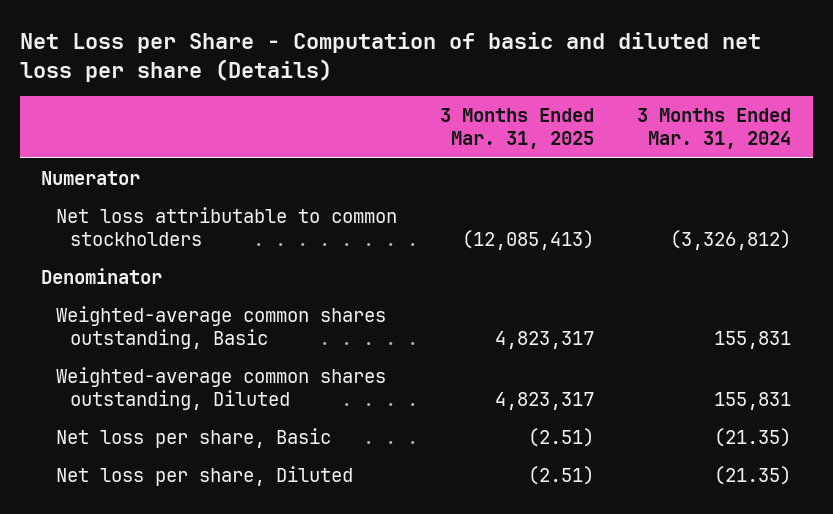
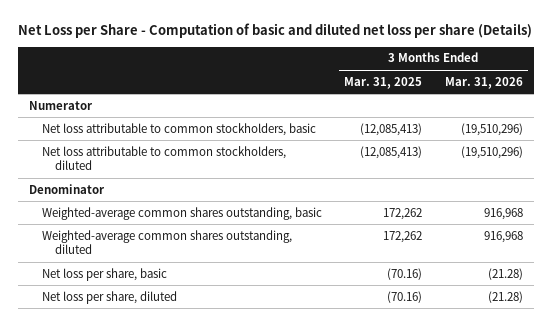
- | 3 Months Ended Mar. 31, 2025 | 3 Months Ended Mar. 31, 2024
+ | 3 Months Ended Mar. 31, 2025 | 3 Months Ended Mar. 31, 2026
- Net loss attributable to common stockholders | (12,085,413) | (3,326,812)
+ Net loss attributable to common stockholders, basic | (12,085,413) | (19,510,296)
+ Net loss attributable to common stockholders, diluted | (12,085,413) | (19,510,296)
- Weighted-average common shares outstanding, Basic | 4,823,317 | 155,831
- Weighted-average common shares outstanding, Diluted | 4,823,317 | 155,831
- Net loss per share, Basic | (2.51) | (21.35)
- Net loss per share, Diluted | (2.51) | (21.35)
+ Weighted-average common shares outstanding, basic | 172,262 | 916,968
+ Weighted-average common shares outstanding, diluted | 172,262 | 916,968
+ Net loss per share, basic | (70.16) | (21.28)
+ Net loss per share, diluted | (70.16) | (21.28)

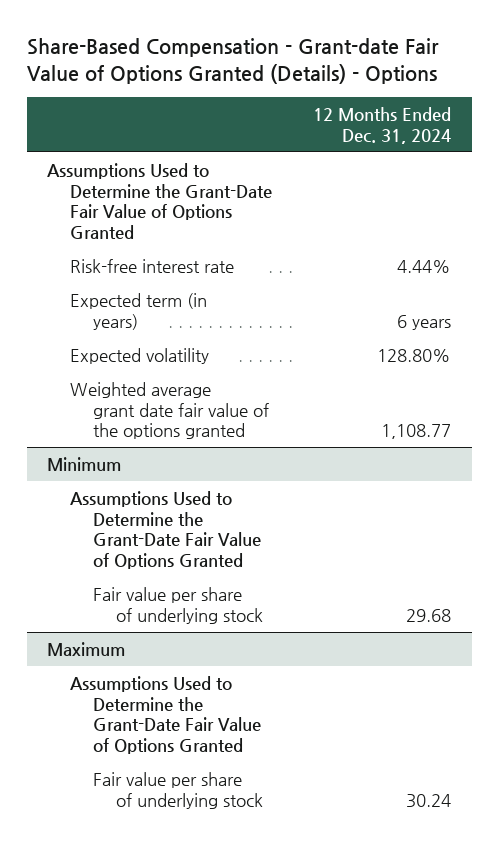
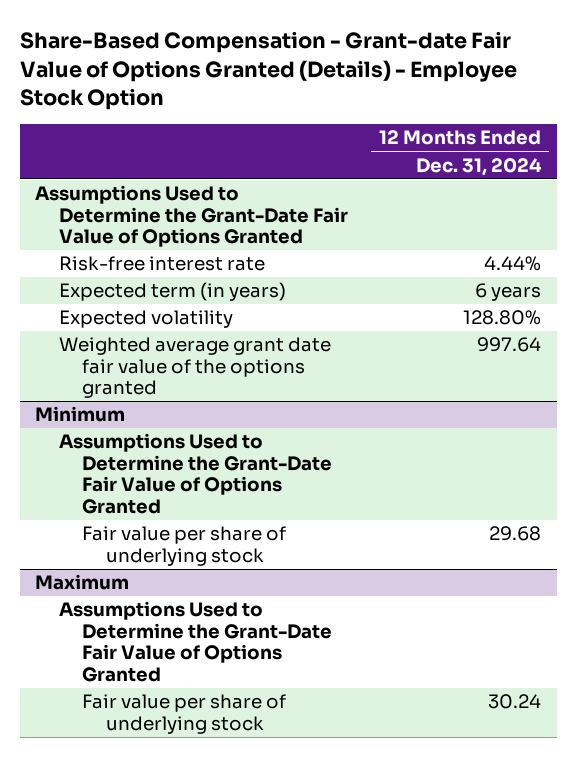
- Share-Based Compensation - Grant-date Fair Value of Options Granted (Details) - Options
+ Share-Based Compensation - Grant-date Fair Value of Options Granted (Details) - Employee Stock Option
- Weighted average grant date fair value of the options granted | 1,108.77
+ Weighted average grant date fair value of the options granted | 997.64

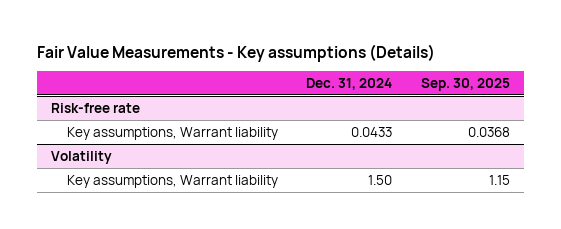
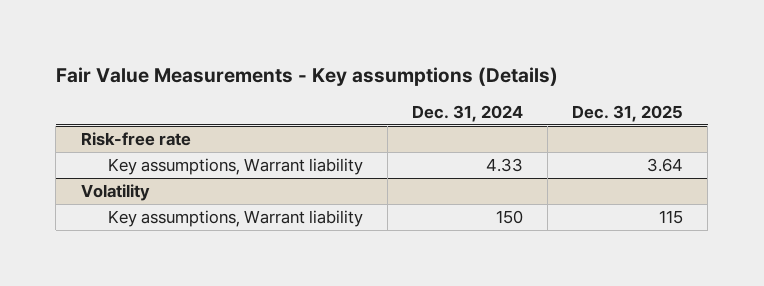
- | Dec. 31, 2024 | Sep. 30, 2025
+ | Dec. 31, 2024 | Dec. 31, 2025
@ Risk-free rate
- Key assumptions, Warrant liability | 0.0433 | 0.0368
+ Key assumptions, Warrant liability | 4.33 | 3.64
@ Volatility
- Key assumptions, Warrant liability | 1.50 | 1.15
+ Key assumptions, Warrant liability | 150 | 115

